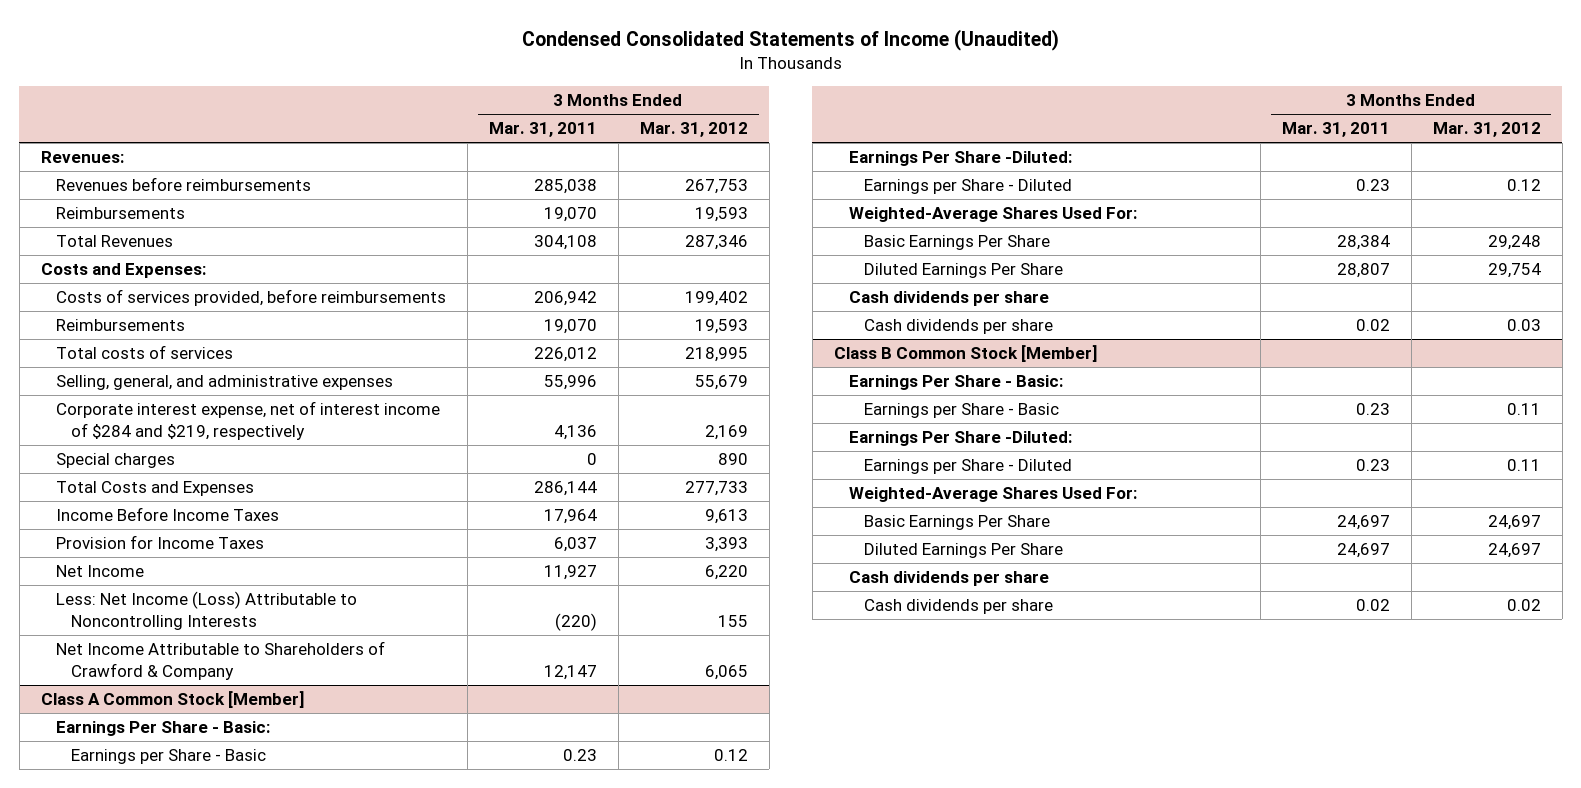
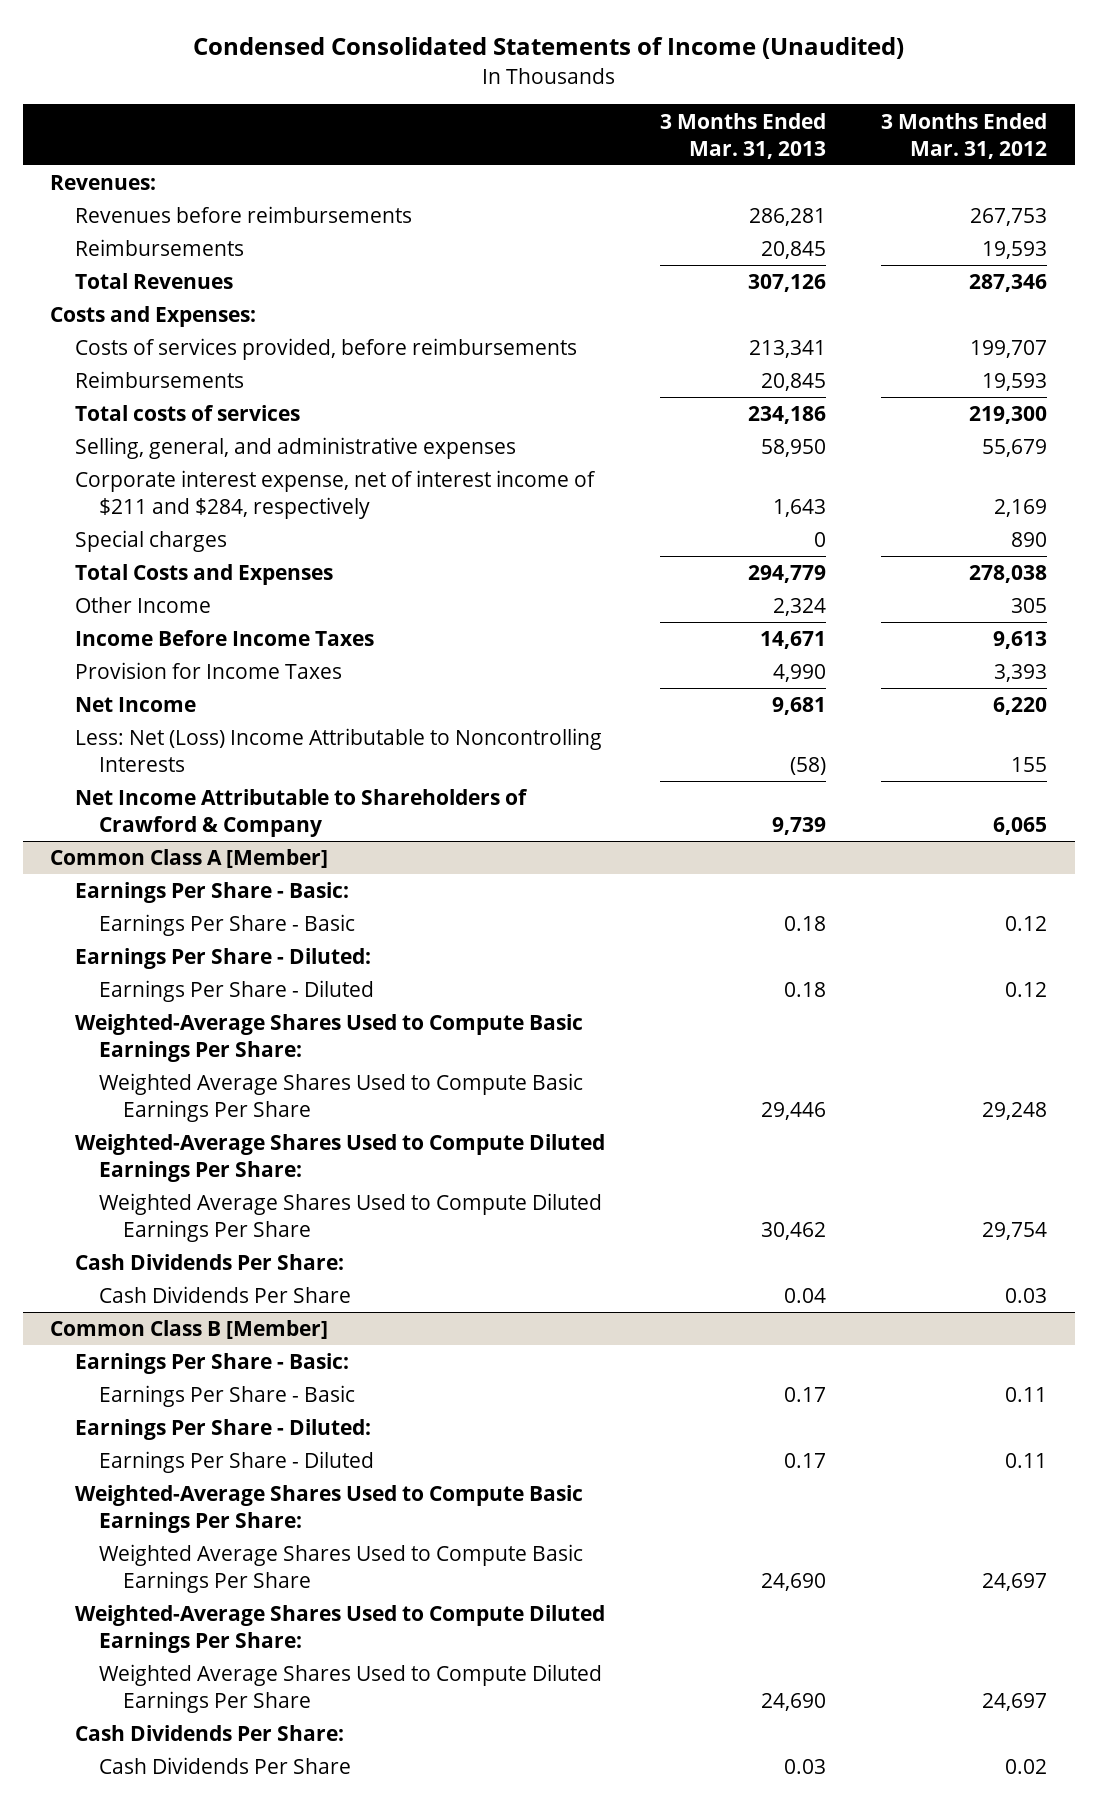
- | 3 Months Ended Mar. 31, 2011 | 3 Months Ended Mar. 31, 2012
+ | 3 Months Ended Mar. 31, 2013 | 3 Months Ended Mar. 31, 2012
- Costs of services provided, before reimbursements | 206,942 | 199,402
+ Costs of services provided, before reimbursements | 213,341 | 199,707
- Total costs of services | 226,012 | 218,995
+ Total costs of services | 234,186 | 219,300
- Corporate interest expense, net of interest income of $284 and $219, respectively | 4,136 | 2,169
+ Corporate interest expense, net of interest income of $211 and $284, respectively | 1,643 | 2,169
- Total Costs and Expenses | 286,144 | 277,733
+ Total Costs and Expenses | 294,779 | 278,038
+ Other Income | 2,324 | 305
- Less: Net Income (Loss) Attributable to Noncontrolling Interests | (220) | 155
+ Less: Net (Loss) Income Attributable to Noncontrolling Interests | (58) | 155
- Class A Common Stock [Member]
+ Common Class A [Member]
- Earnings per Share - Basic | 0.23 | 0.12
- Earnings Per Share -Diluted:
- Earnings per Share - Diluted | 0.23 | 0.12
- Weighted-Average Shares Used For:
- Basic Earnings Per Share | 28,384 | 29,248
- Diluted Earnings Per Share | 28,807 | 29,754
- Cash dividends per share
- Cash dividends per share | 0.02 | 0.03
- Class B Common Stock [Member]
+ Earnings Per Share - Basic | 0.18 | 0.12
+ Earnings Per Share - Diluted:
+ Earnings Per Share - Diluted | 0.18 | 0.12
+ Weighted-Average Shares Used to Compute Basic Earnings Per Share:
+ Weighted Average Shares Used to Compute Basic Earnings Per Share | 29,446 | 29,248
+ Weighted-Average Shares Used to Compute Diluted Earnings Per Share:
+ Weighted Average Shares Used to Compute Diluted Earnings Per Share | 30,462 | 29,754
+ Cash Dividends Per Share:
+ Cash Dividends Per Share | 0.04 | 0.03
+ Common Class B [Member]
- Earnings per Share - Basic | 0.23 | 0.11
- Earnings Per Share -Diluted:
- Earnings per Share - Diluted | 0.23 | 0.11
- Weighted-Average Shares Used For:
- Basic Earnings Per Share | 24,697 | 24,697
- Diluted Earnings Per Share | 24,697 | 24,697
- Cash dividends per share
- Cash dividends per share | 0.02 | 0.02
+ Earnings Per Share - Basic | 0.17 | 0.11
+ Earnings Per Share - Diluted:
+ Earnings Per Share - Diluted | 0.17 | 0.11
+ Weighted-Average Shares Used to Compute Basic Earnings Per Share:
+ Weighted Average Shares Used to Compute Basic Earnings Per Share | 24,690 | 24,697
+ Weighted-Average Shares Used to Compute Diluted Earnings Per Share:
+ Weighted Average Shares Used to Compute Diluted Earnings Per Share | 24,690 | 24,697
+ Cash Dividends Per Share:
+ Cash Dividends Per Share | 0.03 | 0.02

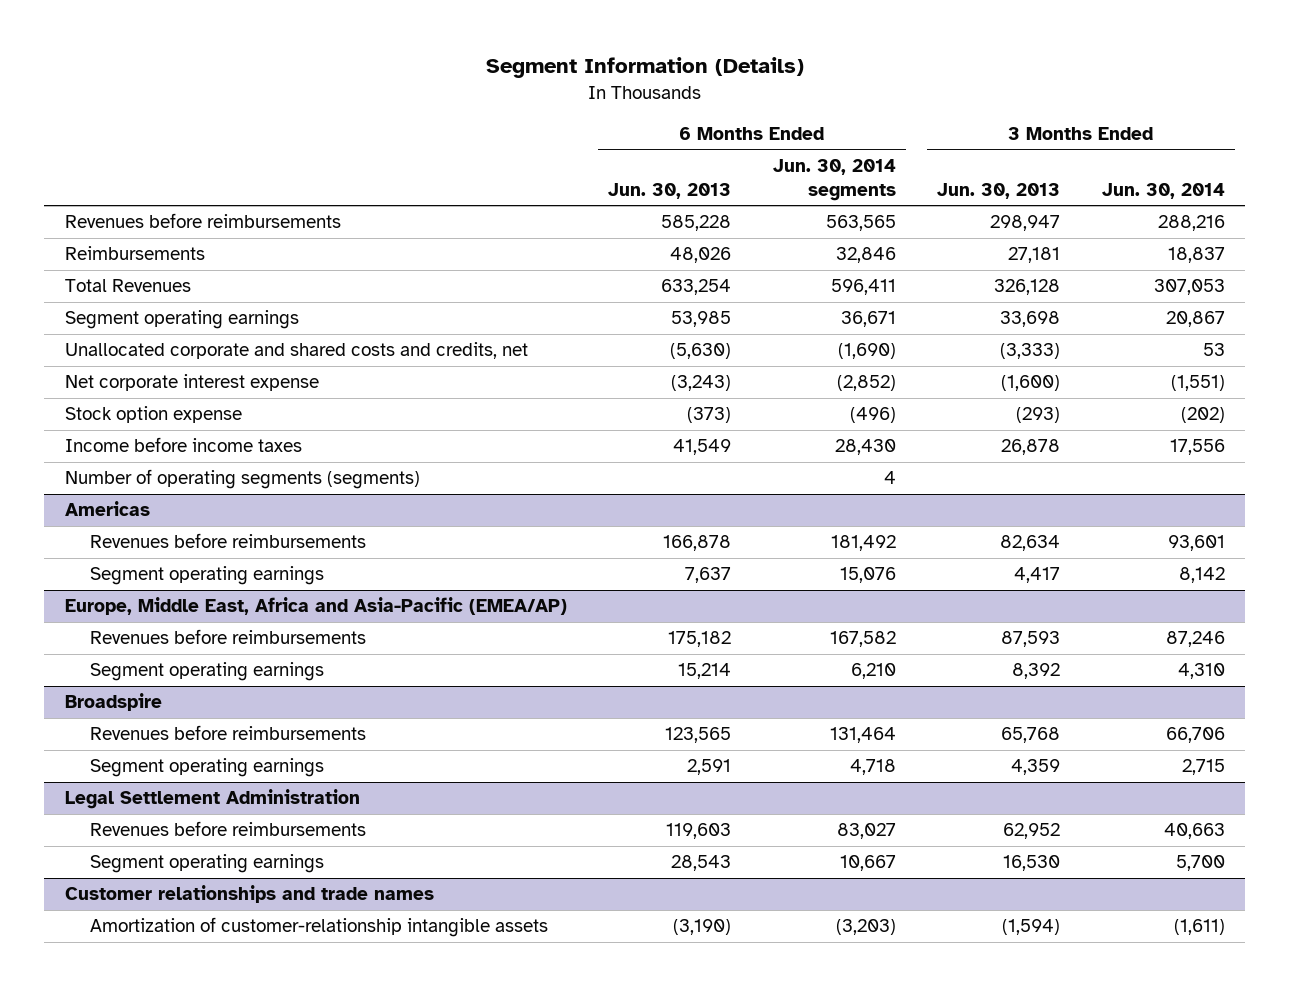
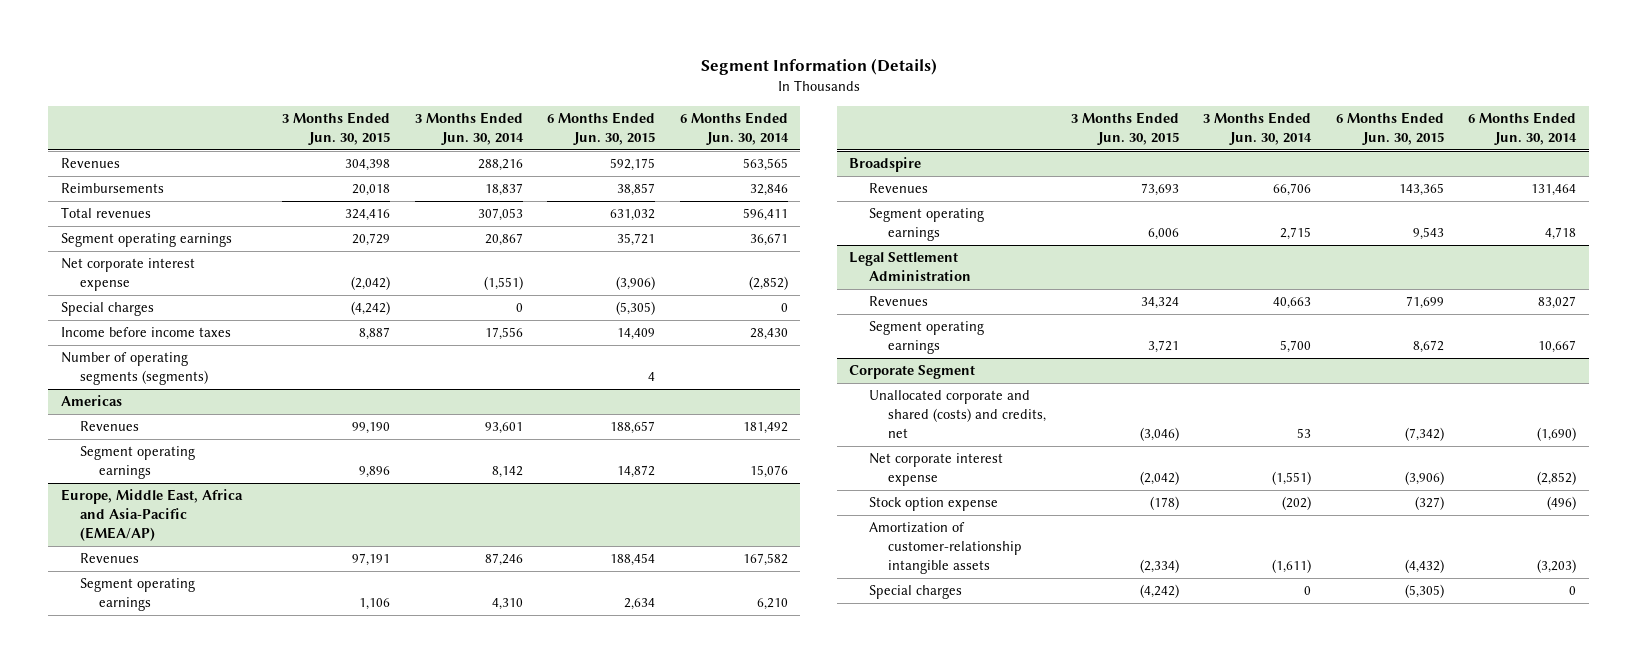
- | 6 Months Ended Jun. 30, 2013 | 6 Months Ended Jun. 30, 2014 segments | 3 Months Ended Jun. 30, 2013 | 3 Months Ended Jun. 30, 2014
+ | 3 Months Ended Jun. 30, 2015 | 3 Months Ended Jun. 30, 2014 | 6 Months Ended Jun. 30, 2015 | 6 Months Ended Jun. 30, 2014
- Revenues before reimbursements | 585,228 | 563,565 | 298,947 | 288,216
+ Revenues | 304,398 | 288,216 | 592,175 | 563,565
- Total Revenues | 633,254 | 596,411 | 326,128 | 307,053
+ Total revenues | 324,416 | 307,053 | 631,032 | 596,411
- Unallocated corporate and shared costs and credits, net | (5,630) | (1,690) | (3,333) | 53
- Stock option expense | (373) | (496) | (293) | (202)
+ Special charges | (4,242) | 0 | (5,305) | 0
@ Americas
- Revenues before reimbursements | 166,878 | 181,492 | 82,634 | 93,601
+ Revenues | 99,190 | 93,601 | 188,657 | 181,492
@ Europe, Middle East, Africa and Asia-Pacific (EMEA/AP)
- Revenues before reimbursements | 175,182 | 167,582 | 87,593 | 87,246
+ Revenues | 97,191 | 87,246 | 188,454 | 167,582
@ Broadspire
- Revenues before reimbursements | 123,565 | 131,464 | 65,768 | 66,706
+ Revenues | 73,693 | 66,706 | 143,365 | 131,464
@ Legal Settlement Administration
- Revenues before reimbursements | 119,603 | 83,027 | 62,952 | 40,663
+ Revenues | 34,324 | 40,663 | 71,699 | 83,027
- Customer relationships and trade names
+ Corporate Segment
+ Unallocated corporate and shared (costs) and credits, net | (3,046) | 53 | (7,342) | (1,690)
+ Net corporate interest expense | (2,042) | (1,551) | (3,906) | (2,852)
+ Stock option expense | (178) | (202) | (327) | (496)
+ Special charges | (4,242) | 0 | (5,305) | 0

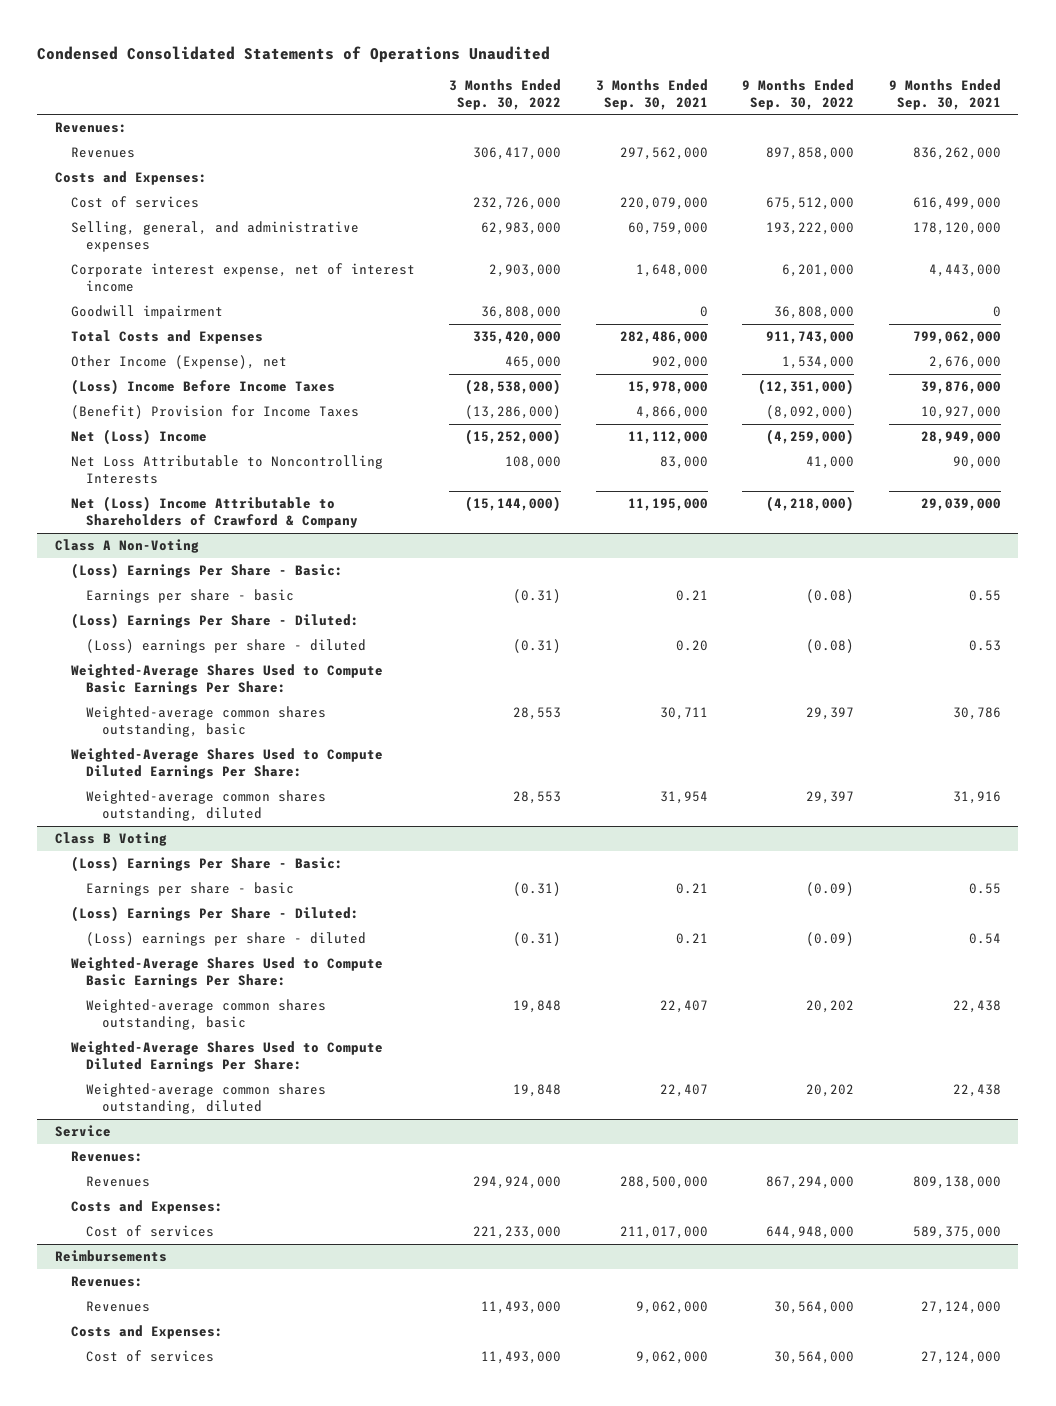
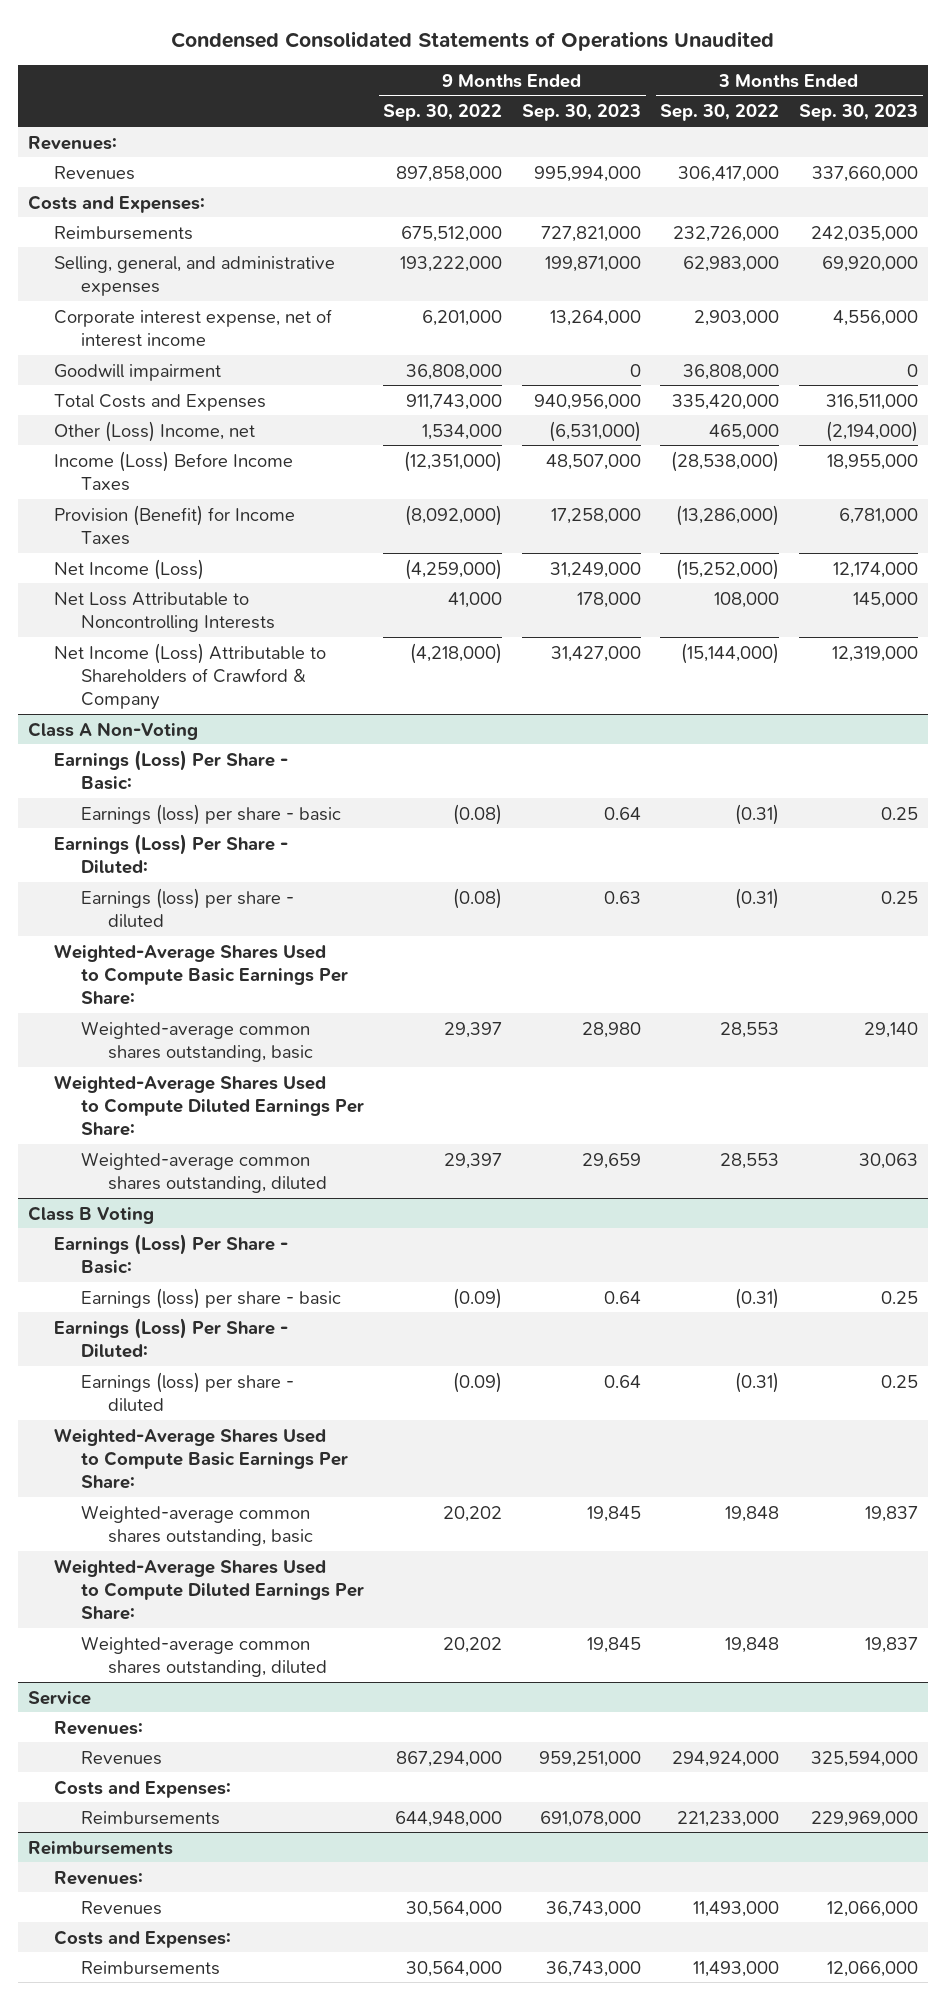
- | 3 Months Ended Sep. 30, 2022 | 3 Months Ended Sep. 30, 2021 | 9 Months Ended Sep. 30, 2022 | 9 Months Ended Sep. 30, 2021
+ | 9 Months Ended Sep. 30, 2022 | 9 Months Ended Sep. 30, 2023 | 3 Months Ended Sep. 30, 2022 | 3 Months Ended Sep. 30, 2023
- Cost of services | 232,726,000 | 220,079,000 | 675,512,000 | 616,499,000
+ Reimbursements | 675,512,000 | 727,821,000 | 232,726,000 | 242,035,000
- Other Income (Expense), net | 465,000 | 902,000 | 1,534,000 | 2,676,000
- (Loss) Income Before Income Taxes | (28,538,000) | 15,978,000 | (12,351,000) | 39,876,000
- (Benefit) Provision for Income Taxes | (13,286,000) | 4,866,000 | (8,092,000) | 10,927,000
- Net (Loss) Income | (15,252,000) | 11,112,000 | (4,259,000) | 28,949,000
+ Other (Loss) Income, net | 1,534,000 | (6,531,000) | 465,000 | (2,194,000)
+ Income (Loss) Before Income Taxes | (12,351,000) | 48,507,000 | (28,538,000) | 18,955,000
+ Provision (Benefit) for Income Taxes | (8,092,000) | 17,258,000 | (13,286,000) | 6,781,000
+ Net Income (Loss) | (4,259,000) | 31,249,000 | (15,252,000) | 12,174,000
- Net (Loss) Income Attributable to Shareholders of Crawford & Company | (15,144,000) | 11,195,000 | (4,218,000) | 29,039,000
+ Net Income (Loss) Attributable to Shareholders of Crawford & Company | (4,218,000) | 31,427,000 | (15,144,000) | 12,319,000
@ Class A Non-Voting
- (Loss) Earnings Per Share - Basic:
- Earnings per share - basic | (0.31) | 0.21 | (0.08) | 0.55
- (Loss) Earnings Per Share - Diluted:
- (Loss) earnings per share - diluted | (0.31) | 0.20 | (0.08) | 0.53
+ Earnings (Loss) Per Share - Basic:
+ Earnings (loss) per share - basic | (0.08) | 0.64 | (0.31) | 0.25
+ Earnings (Loss) Per Share - Diluted:
+ Earnings (loss) per share - diluted | (0.08) | 0.63 | (0.31) | 0.25
@ Class B Voting
- (Loss) Earnings Per Share - Basic:
- Earnings per share - basic | (0.31) | 0.21 | (0.09) | 0.55
- (Loss) Earnings Per Share - Diluted:
- (Loss) earnings per share - diluted | (0.31) | 0.21 | (0.09) | 0.54
+ Earnings (Loss) Per Share - Basic:
+ Earnings (loss) per share - basic | (0.09) | 0.64 | (0.31) | 0.25
+ Earnings (Loss) Per Share - Diluted:
+ Earnings (loss) per share - diluted | (0.09) | 0.64 | (0.31) | 0.25
@ Service
- Cost of services | 221,233,000 | 211,017,000 | 644,948,000 | 589,375,000
+ Reimbursements | 644,948,000 | 691,078,000 | 221,233,000 | 229,969,000
@ Reimbursements
- Cost of services | 11,493,000 | 9,062,000 | 30,564,000 | 27,124,000
+ Reimbursements | 30,564,000 | 36,743,000 | 11,493,000 | 12,066,000

